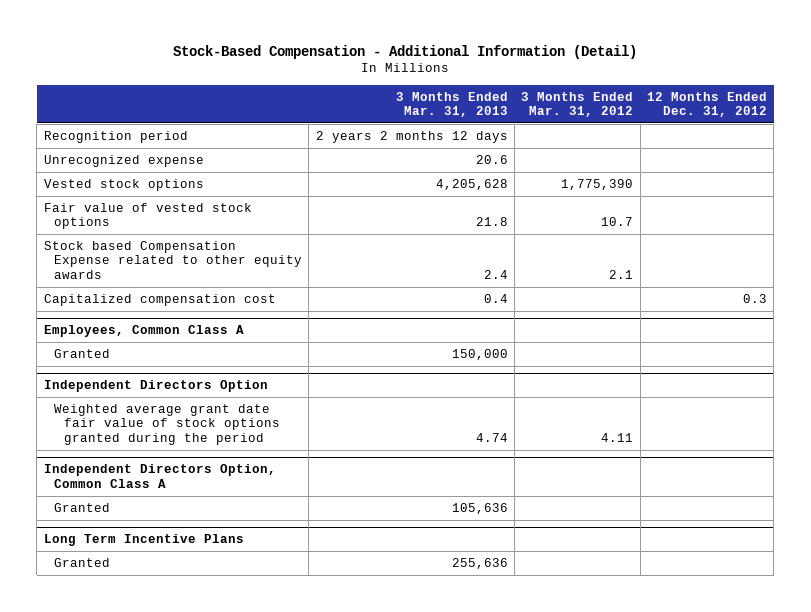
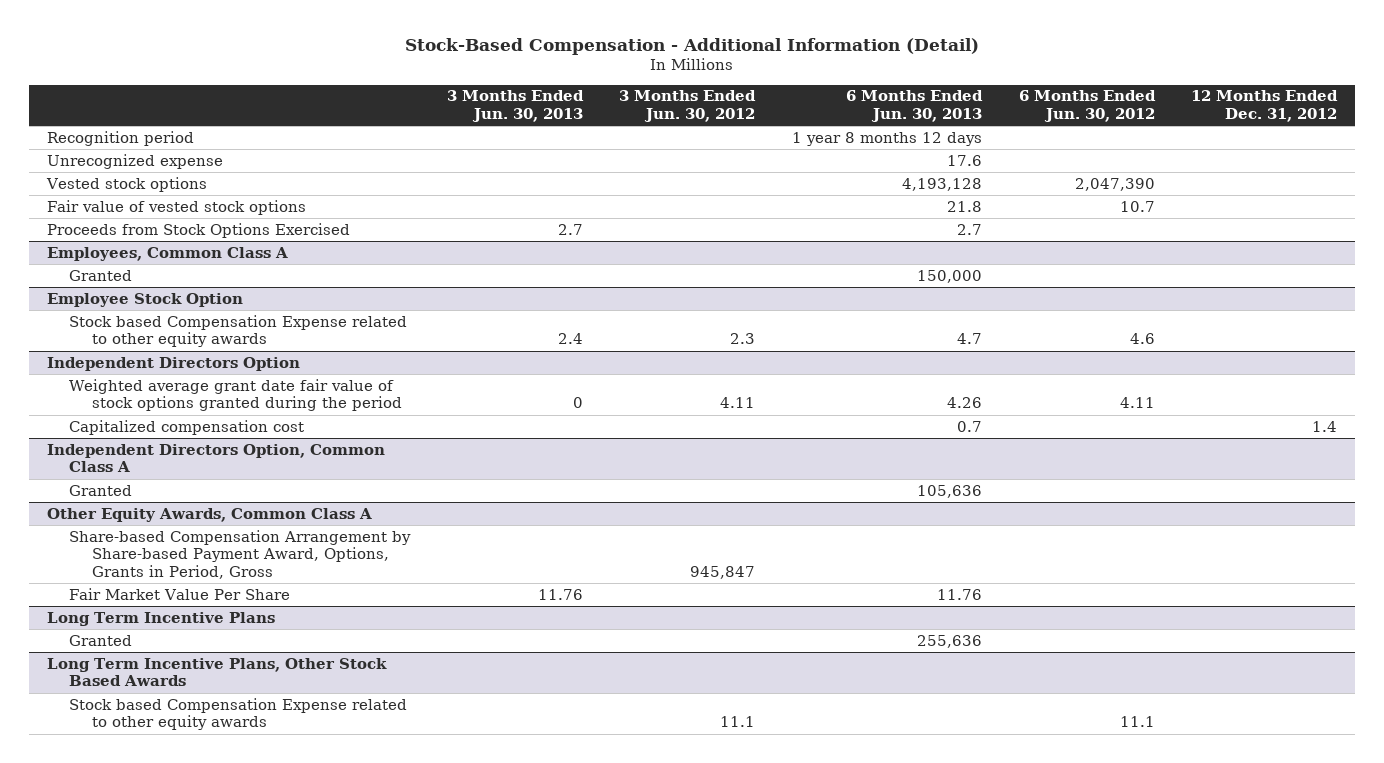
- | 3 Months Ended Mar. 31, 2013 | 3 Months Ended Mar. 31, 2012 | 12 Months Ended Dec. 31, 2012
+ | 3 Months Ended Jun. 30, 2013 | 3 Months Ended Jun. 30, 2012 | 6 Months Ended Jun. 30, 2013 | 6 Months Ended Jun. 30, 2012 | 12 Months Ended Dec. 31, 2012
- Stock based Compensation Expense related to other equity awards | 2.4 | 2.1 |
- Capitalized compensation cost | 0.4 | | 0.3
+ Proceeds from Stock Options Exercised | 2.7 | | 2.7 | |
+ Employee Stock Option
+ Stock based Compensation Expense related to other equity awards | 2.4 | 2.3 | 4.7 | 4.6 |
@ Independent Directors Option
+ Capitalized compensation cost | | | 0.7 | | 1.4
+ Other Equity Awards, Common Class A
+ Share-based Compensation Arrangement by Share-based Payment Award, Options, Grants in Period, Gross | | 945,847 | | |
+ Fair Market Value Per Share | 11.76 | | 11.76 | |
+ Long Term Incentive Plans, Other Stock Based Awards
+ Stock based Compensation Expense related to other equity awards | | 11.1 | | 11.1 |

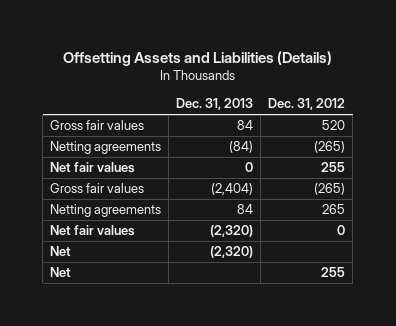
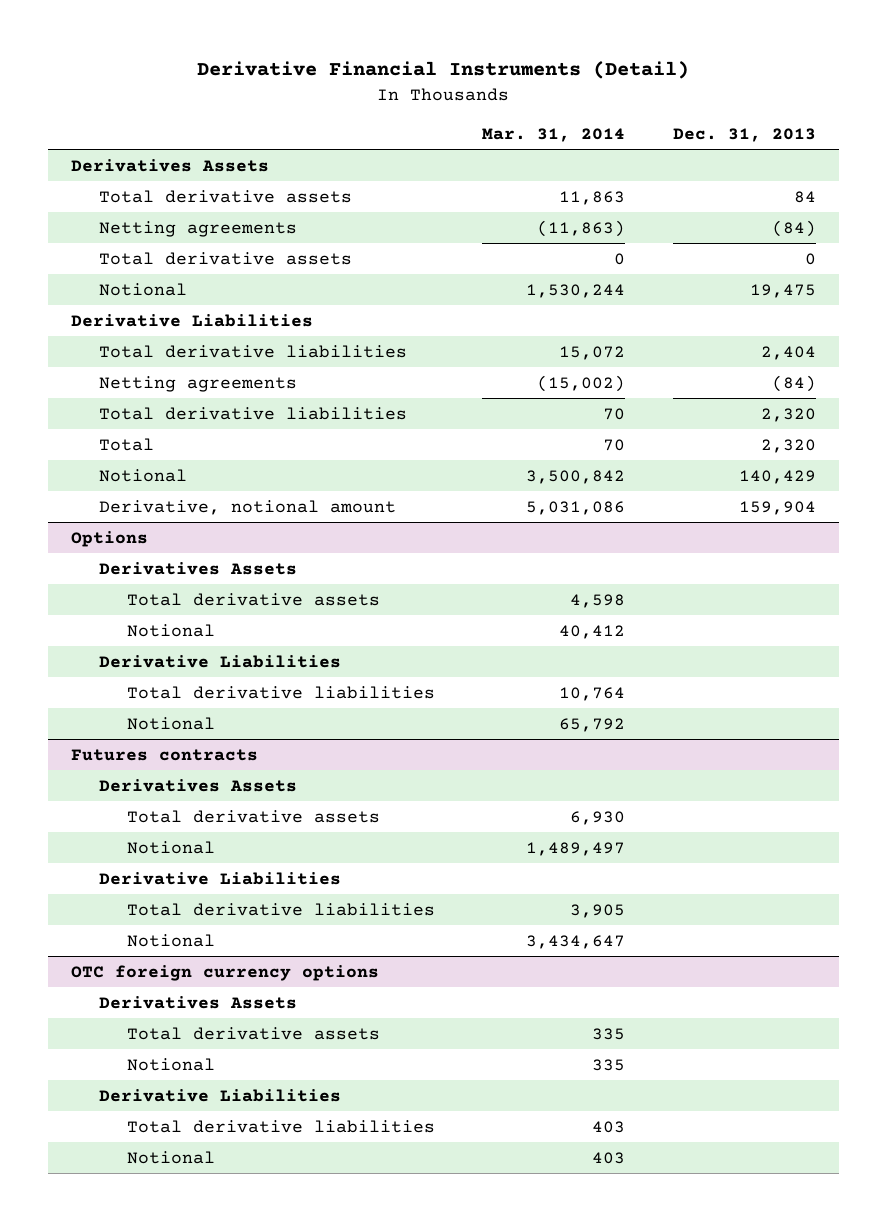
- Offsetting Assets and Liabilities (Details)
+ Derivative Financial Instruments (Detail)
- | Dec. 31, 2013 | Dec. 31, 2012
+ | Mar. 31, 2014 | Dec. 31, 2013
- Gross fair values | 84 | 520
+ Derivatives Assets
+ Total derivative assets | 11,863 | 84
- Net fair values | 0 | 255
- Gross fair values | (2,404) | (265)
- Netting agreements | 84 | 265
- Net fair values | (2,320) | 0
- Net | (2,320) |
- Net | | 255
+ Total derivative assets | 0 | 0
+ Notional | 1,530,244 | 19,475
+ Derivative Liabilities
+ Total derivative liabilities | 15,072 | 2,404
+ Netting agreements | (15,002) | (84)
+ Total derivative liabilities | 70 | 2,320
+ Total | 70 | 2,320
+ Notional | 3,500,842 | 140,429
+ Derivative, notional amount | 5,031,086 | 159,904
+ Options
+ Derivatives Assets
+ Total derivative assets | 4,598 |
+ Notional | 40,412 |
+ Derivative Liabilities
+ Total derivative liabilities | 10,764 |
+ Notional | 65,792 |
+ Futures contracts
+ Derivatives Assets
+ Total derivative assets | 6,930 |
+ Notional | 1,489,497 |
+ Derivative Liabilities
+ Total derivative liabilities | 3,905 |
+ Notional | 3,434,647 |
+ OTC foreign currency options
+ Derivatives Assets
+ Total derivative assets | 335 |
+ Notional | 335 |
+ Derivative Liabilities
+ Total derivative liabilities | 403 |
+ Notional | 403 |

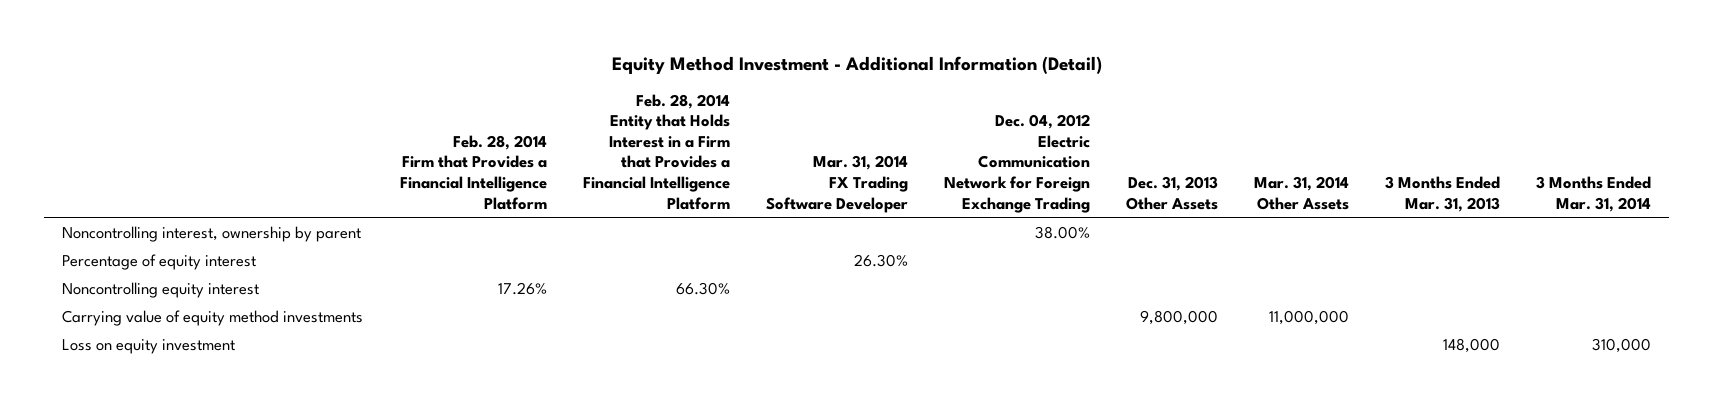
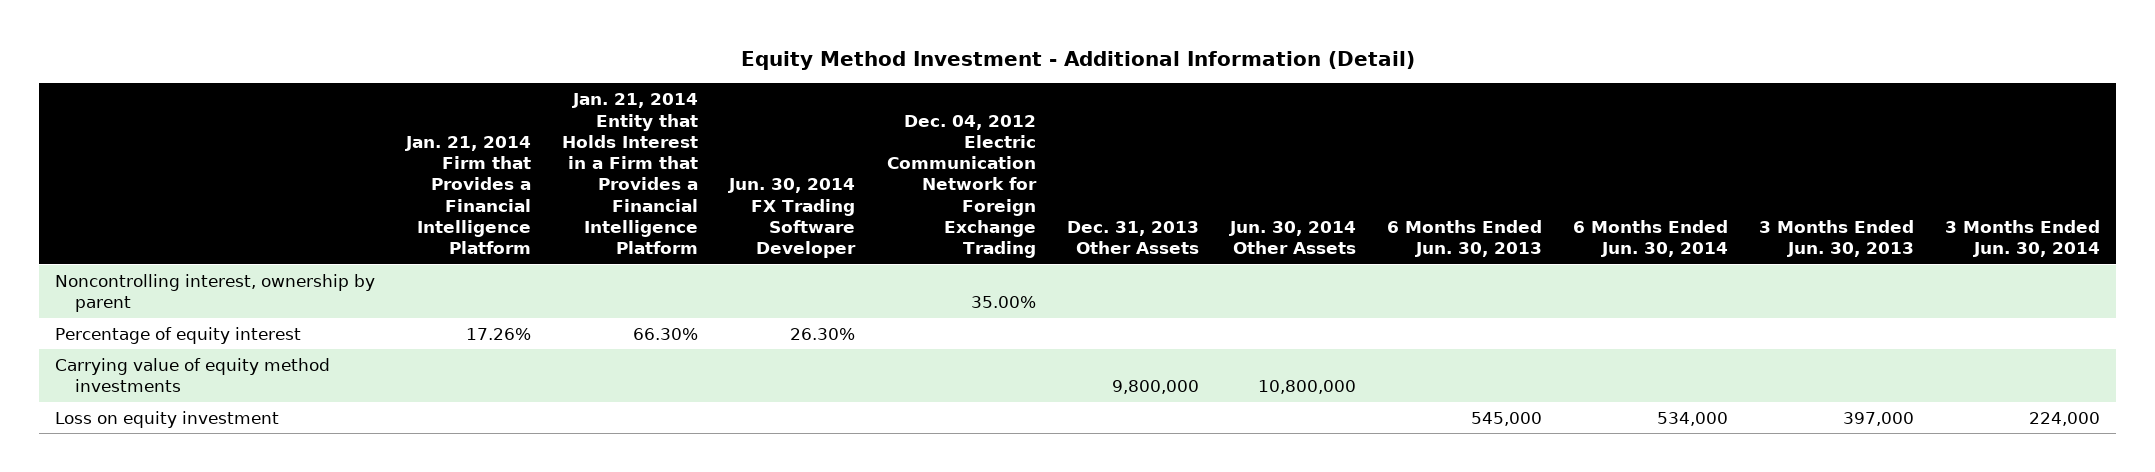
- | Feb. 28, 2014 Firm that Provides a Financial Intelligence Platform | Feb. 28, 2014 Entity that Holds Interest in a Firm that Provides a Financial Intelligence Platform | Mar. 31, 2014 FX Trading Software Developer | Dec. 04, 2012 Electric Communication Network for Foreign Exchange Trading | Dec. 31, 2013 Other Assets | Mar. 31, 2014 Other Assets | 3 Months Ended Mar. 31, 2013 | 3 Months Ended Mar. 31, 2014
+ | Jan. 21, 2014 Firm that Provides a Financial Intelligence Platform | Jan. 21, 2014 Entity that Holds Interest in a Firm that Provides a Financial Intelligence Platform | Jun. 30, 2014 FX Trading Software Developer | Dec. 04, 2012 Electric Communication Network for Foreign Exchange Trading | Dec. 31, 2013 Other Assets | Jun. 30, 2014 Other Assets | 6 Months Ended Jun. 30, 2013 | 6 Months Ended Jun. 30, 2014 | 3 Months Ended Jun. 30, 2013 | 3 Months Ended Jun. 30, 2014
- Noncontrolling interest, ownership by parent | | | | 38.00% | | | |
+ Noncontrolling interest, ownership by parent | | | | 35.00% | | | | | |
- Noncontrolling equity interest | 17.26% | 66.30% | | | | | |

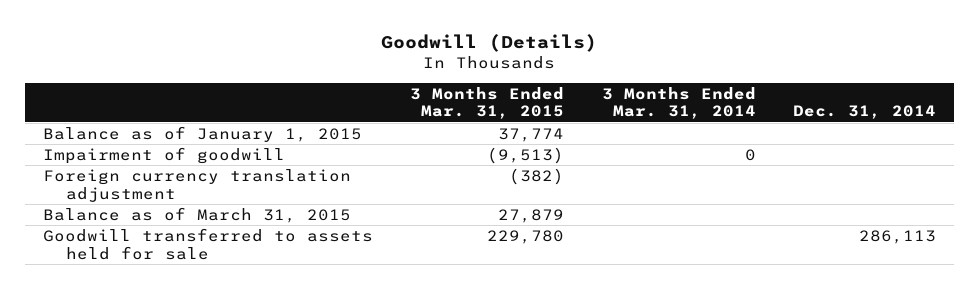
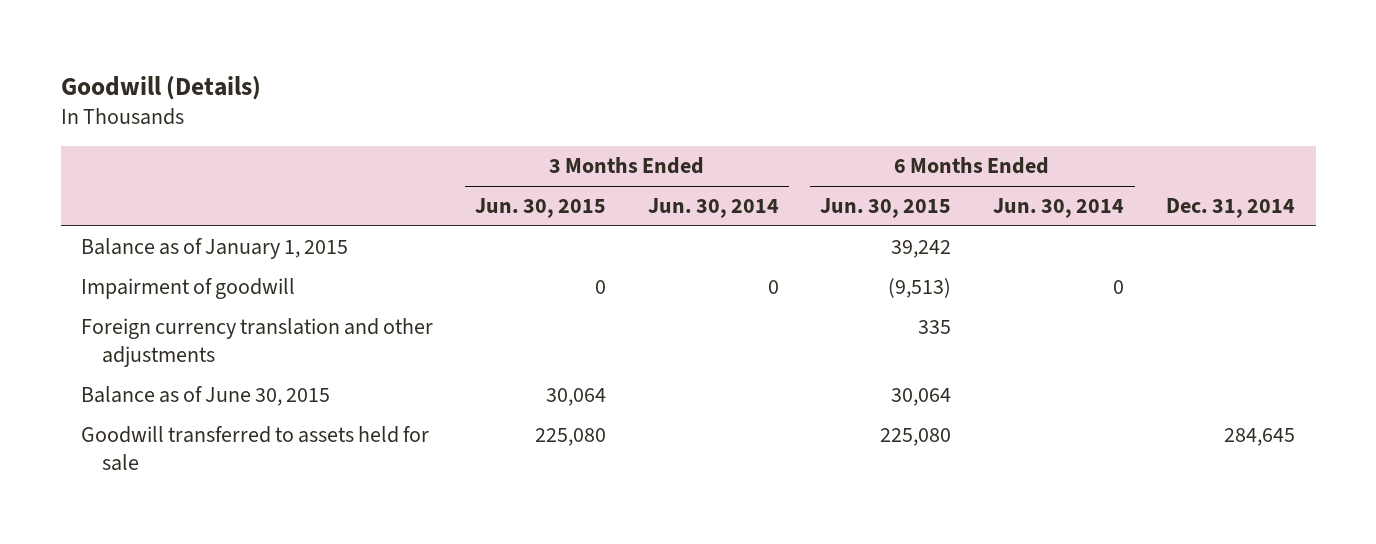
- | 3 Months Ended Mar. 31, 2015 | 3 Months Ended Mar. 31, 2014 | Dec. 31, 2014
+ | 3 Months Ended Jun. 30, 2015 | 3 Months Ended Jun. 30, 2014 | 6 Months Ended Jun. 30, 2015 | 6 Months Ended Jun. 30, 2014 | Dec. 31, 2014
- Foreign currency translation adjustment | (382) | |
- Balance as of March 31, 2015 | 27,879 | |
- Goodwill transferred to assets held for sale | 229,780 | | 286,113
+ Foreign currency translation and other adjustments | | | 335 | |
+ Balance as of June 30, 2015 | 30,064 | | 30,064 | |
+ Goodwill transferred to assets held for sale | 225,080 | | 225,080 | | 284,645

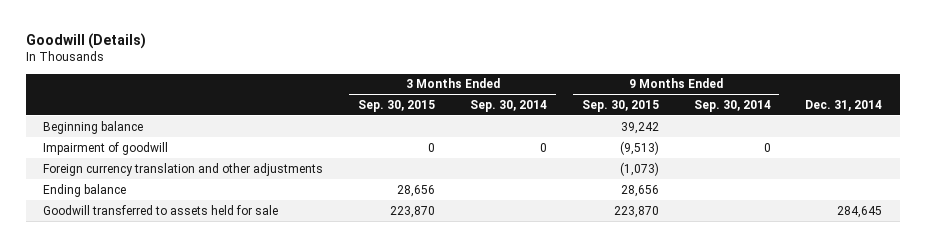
- | 3 Months Ended Jun. 30, 2015 | 3 Months Ended Jun. 30, 2014 | 6 Months Ended Jun. 30, 2015 | 6 Months Ended Jun. 30, 2014 | Dec. 31, 2014
+ | 3 Months Ended Sep. 30, 2015 | 3 Months Ended Sep. 30, 2014 | 9 Months Ended Sep. 30, 2015 | 9 Months Ended Sep. 30, 2014 | Dec. 31, 2014
- Balance as of January 1, 2015 | | | 39,242 | |
+ Beginning balance | | | 39,242 | |
- Balance as of June 30, 2015 | 30,064 | | 30,064 | |
+ Ending balance | 28,656 | | 28,656 | |

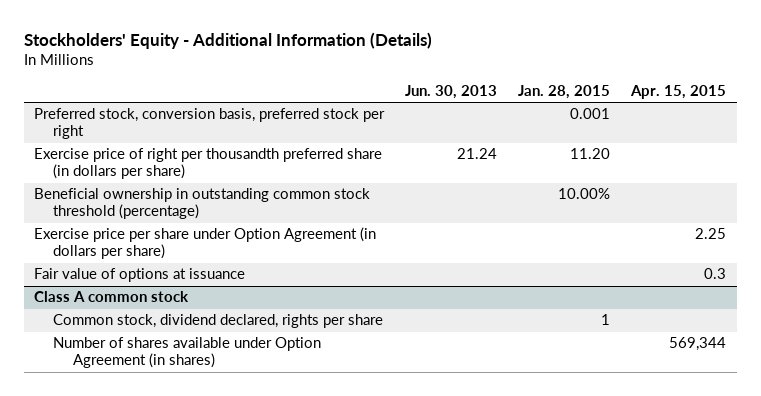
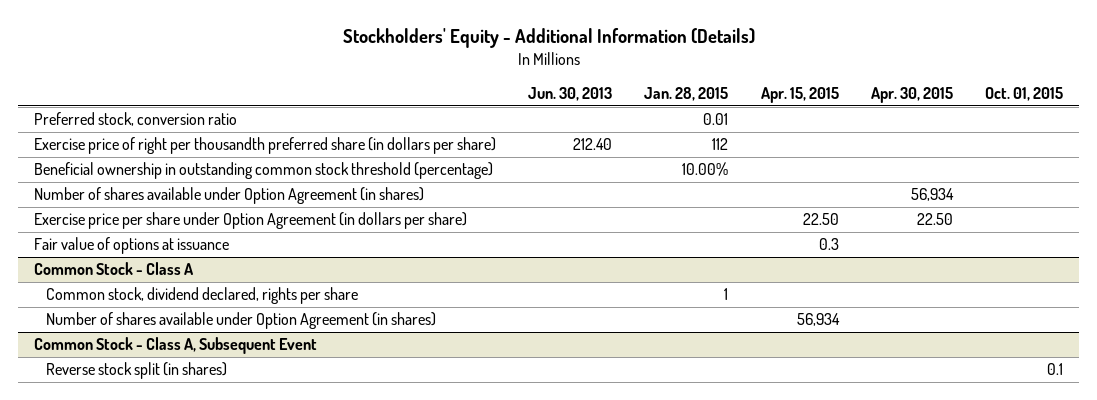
- | Jun. 30, 2013 | Jan. 28, 2015 | Apr. 15, 2015
+ | Jun. 30, 2013 | Jan. 28, 2015 | Apr. 15, 2015 | Apr. 30, 2015 | Oct. 01, 2015
- Preferred stock, conversion basis, preferred stock per right | | 0.001 |
- Exercise price of right per thousandth preferred share (in dollars per share) | 21.24 | 11.20 |
+ Preferred stock, conversion ratio | | 0.01 | | |
+ Exercise price of right per thousandth preferred share (in dollars per share) | 212.40 | 112 | | |
- Exercise price per share under Option Agreement (in dollars per share) | | | 2.25
+ Number of shares available under Option Agreement (in shares) | | | | 56,934 |
+ Exercise price per share under Option Agreement (in dollars per share) | | | 22.50 | 22.50 |
- Class A common stock
+ Common Stock - Class A
- Number of shares available under Option Agreement (in shares) | | | 569,344
+ Number of shares available under Option Agreement (in shares) | | | 56,934 | |
+ Common Stock - Class A, Subsequent Event
+ Reverse stock split (in shares) | | | | | 0.1

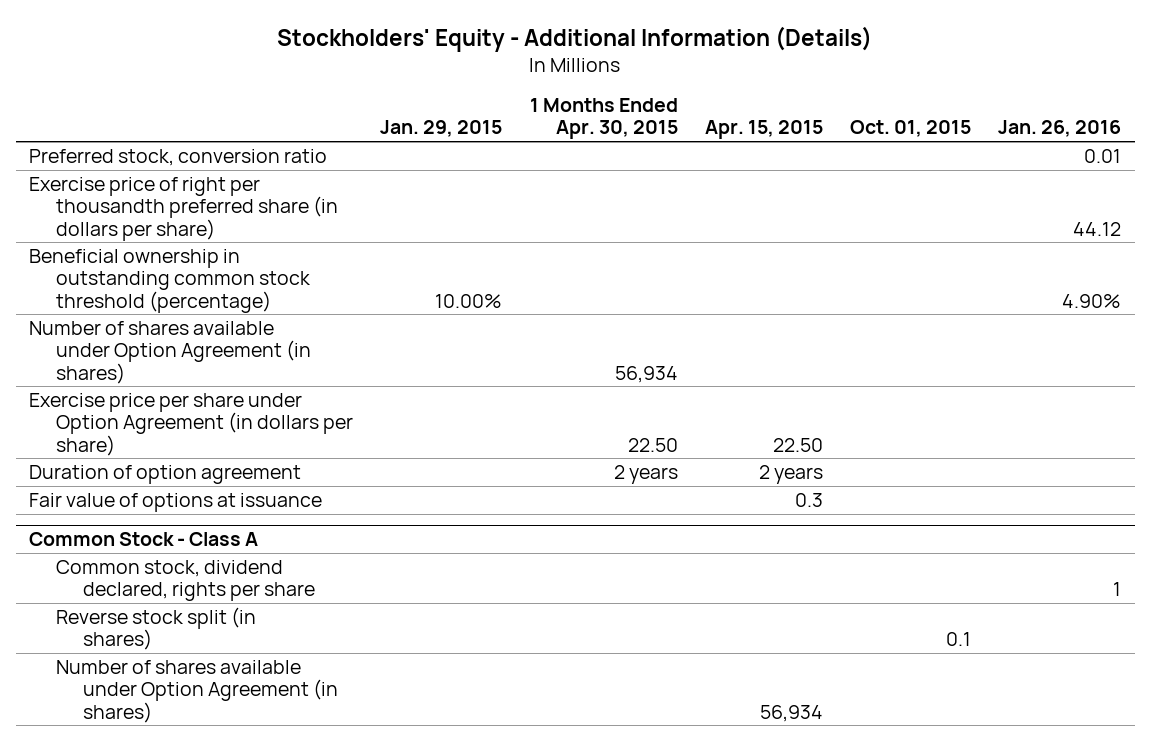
- | Jun. 30, 2013 | Jan. 28, 2015 | Apr. 15, 2015 | Apr. 30, 2015 | Oct. 01, 2015
+ | Jan. 29, 2015 | 1 Months Ended Apr. 30, 2015 | Apr. 15, 2015 | Oct. 01, 2015 | Jan. 26, 2016
+ Duration of option agreement | | 2 years | 2 years | |
@ Common Stock - Class A
+ Reverse stock split (in shares) | | | | 0.1 |
- Common Stock - Class A, Subsequent Event
- Reverse stock split (in shares) | | | | | 0.1

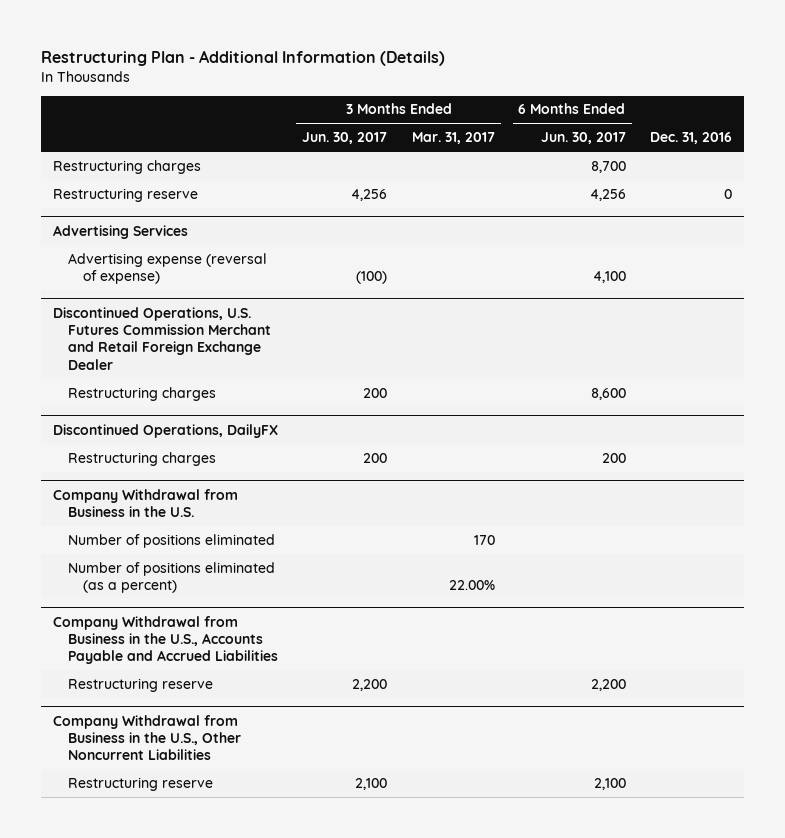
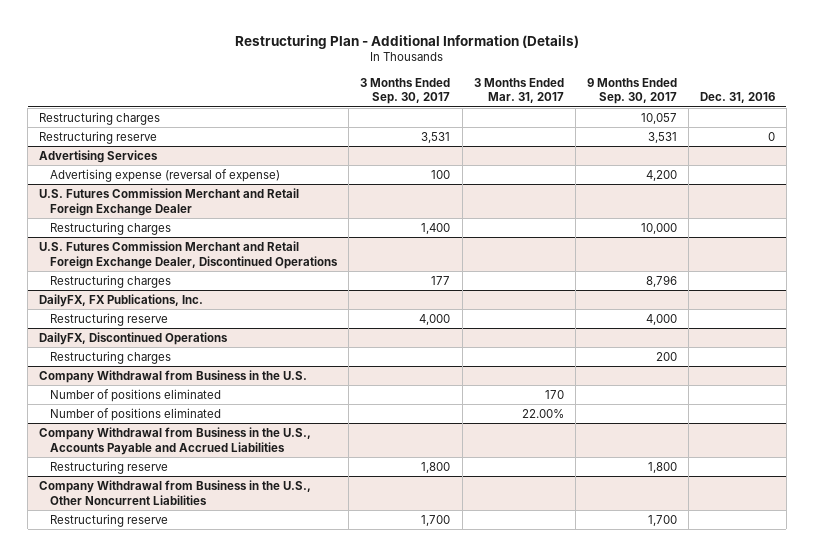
- | 3 Months Ended Jun. 30, 2017 | 3 Months Ended Mar. 31, 2017 | 6 Months Ended Jun. 30, 2017 | Dec. 31, 2016
+ | 3 Months Ended Sep. 30, 2017 | 3 Months Ended Mar. 31, 2017 | 9 Months Ended Sep. 30, 2017 | Dec. 31, 2016
- Discontinued Operations, U.S. Futures Commission Merchant and Retail Foreign Exchange Dealer
+ U.S. Futures Commission Merchant and Retail Foreign Exchange Dealer
+ Restructuring charges | 1,400 | | 10,000 |
+ U.S. Futures Commission Merchant and Retail Foreign Exchange Dealer, Discontinued Operations
- Discontinued Operations, DailyFX
+ DailyFX, FX Publications, Inc.
+ Restructuring reserve | 4,000 | | 4,000 |
+ DailyFX, Discontinued Operations
@ Company Withdrawal from Business in the U.S.
- Number of positions eliminated (as a percent) | | 22.00% | |
+ Number of positions eliminated | | 22.00% | |

